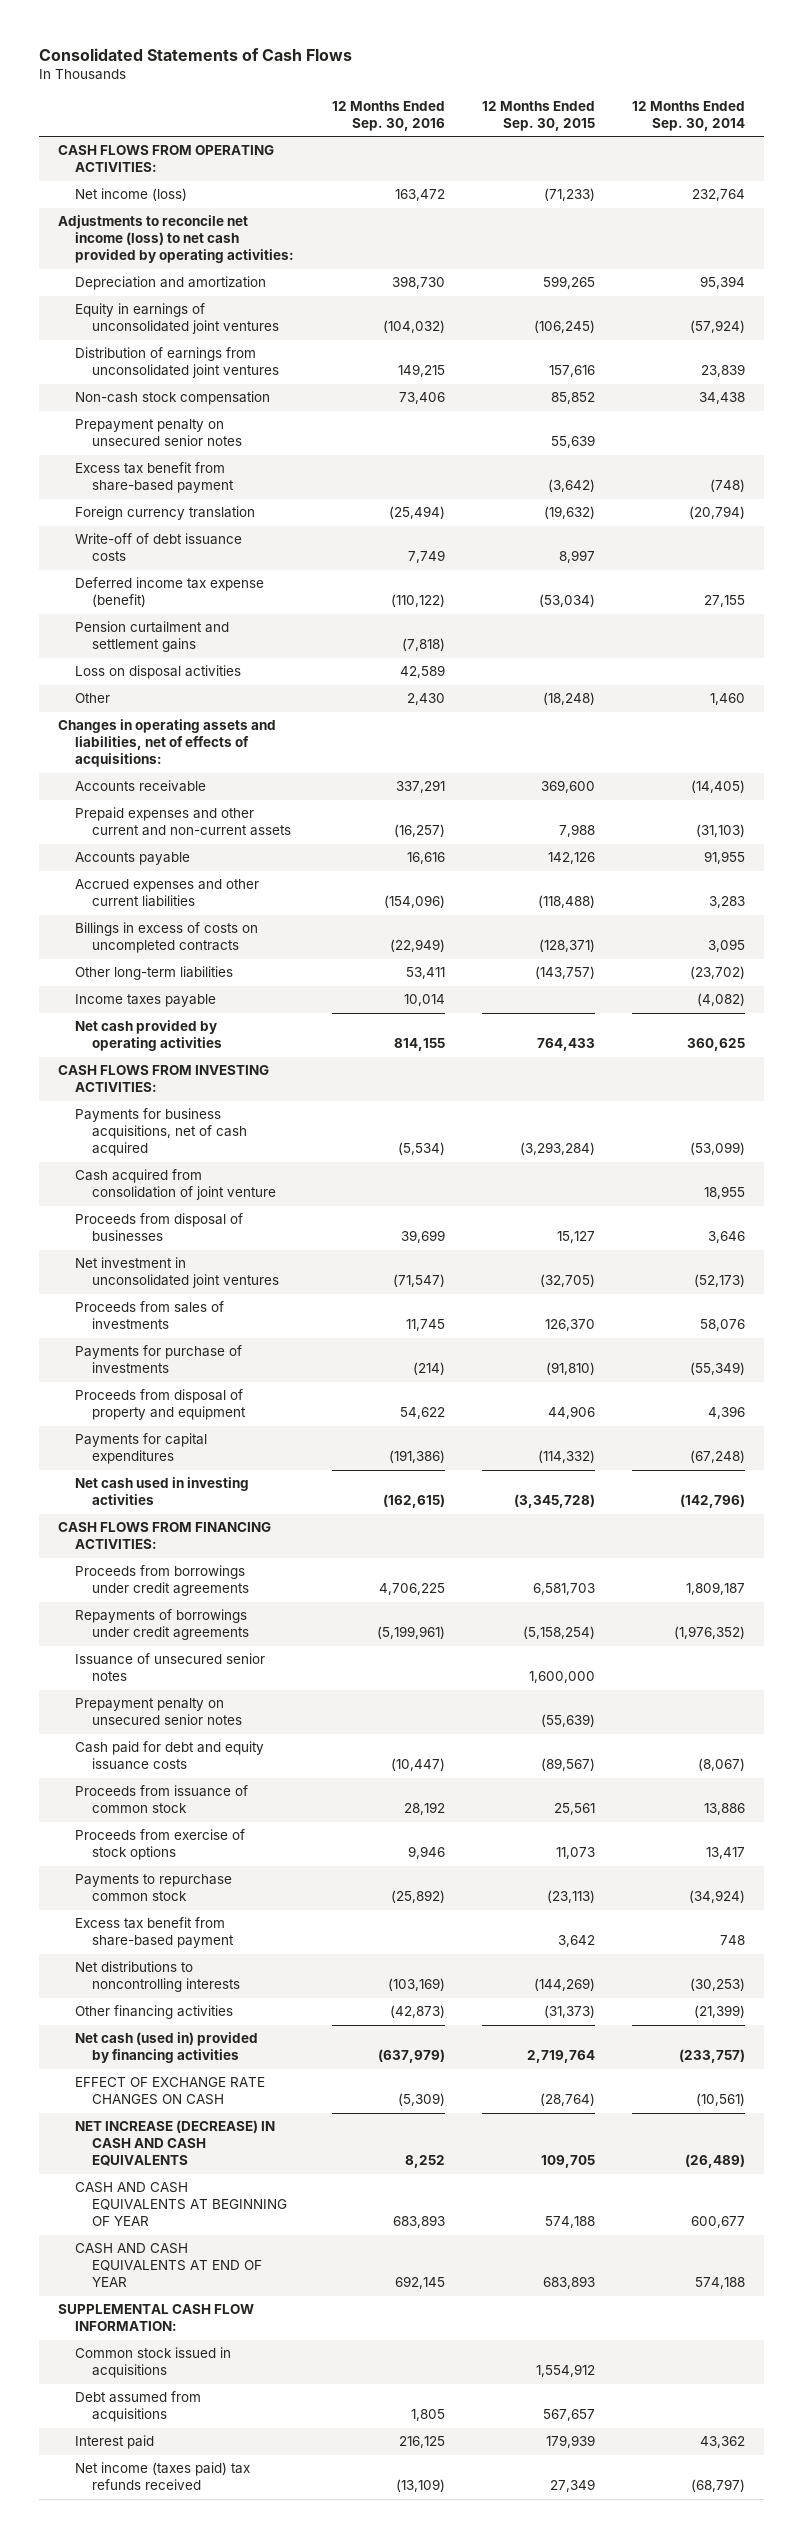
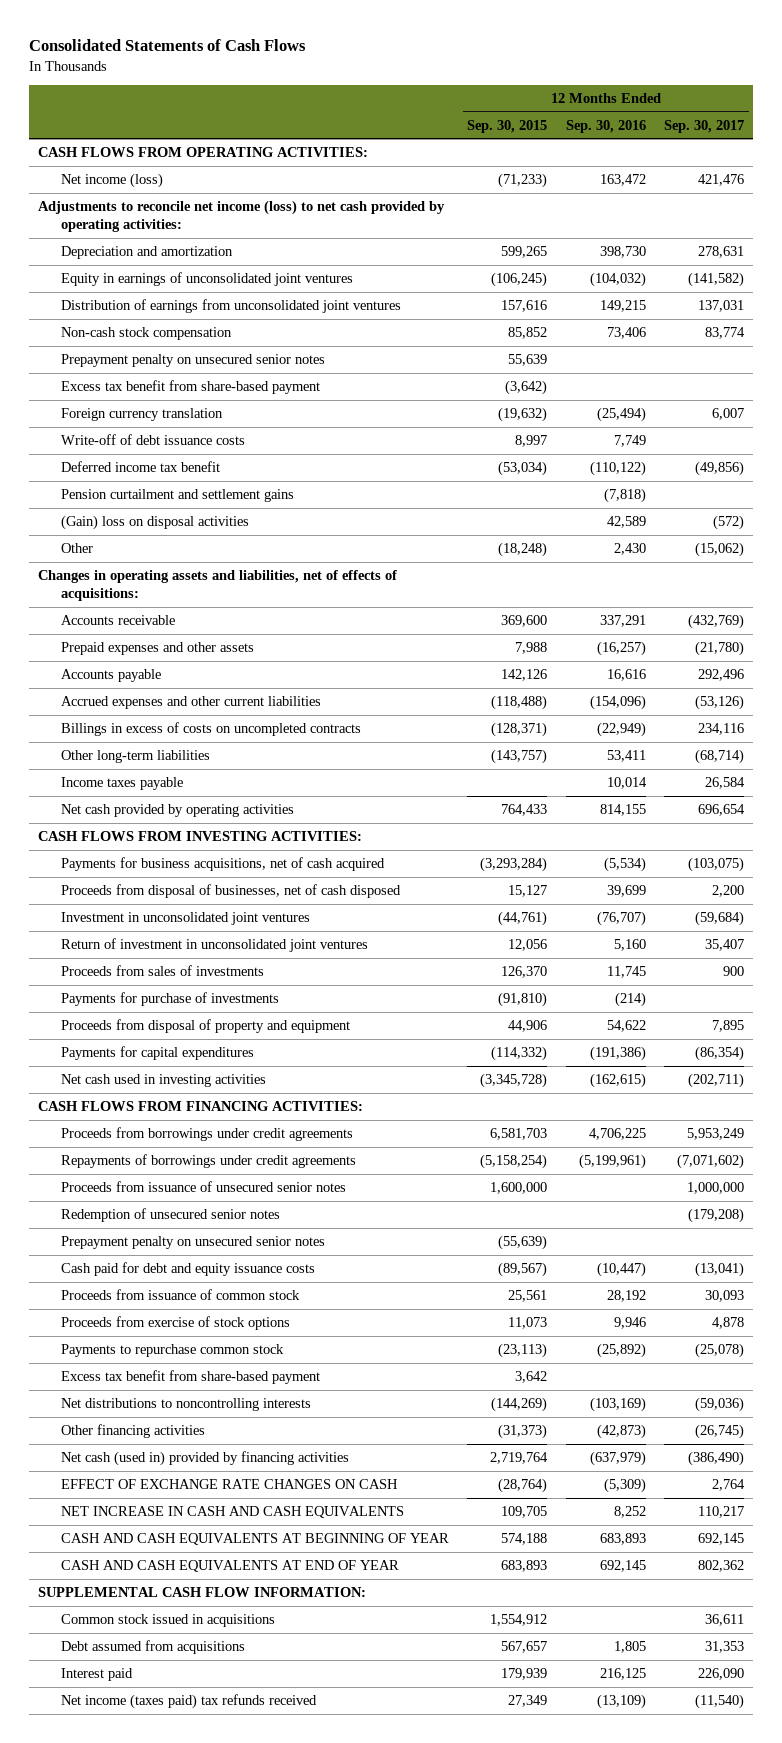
- | 12 Months Ended Sep. 30, 2016 | 12 Months Ended Sep. 30, 2015 | 12 Months Ended Sep. 30, 2014
+ | 12 Months Ended Sep. 30, 2015 | 12 Months Ended Sep. 30, 2016 | 12 Months Ended Sep. 30, 2017
- Deferred income tax expense (benefit) | (110,122) | (53,034) | 27,155
+ Deferred income tax benefit | (53,034) | (110,122) | (49,856)
- Loss on disposal activities | 42,589 | |
+ (Gain) loss on disposal activities | | 42,589 | (572)
- Prepaid expenses and other current and non-current assets | (16,257) | 7,988 | (31,103)
+ Prepaid expenses and other assets | 7,988 | (16,257) | (21,780)
- Cash acquired from consolidation of joint venture | | | 18,955
- Proceeds from disposal of businesses | 39,699 | 15,127 | 3,646
- Net investment in unconsolidated joint ventures | (71,547) | (32,705) | (52,173)
+ Proceeds from disposal of businesses, net of cash disposed | 15,127 | 39,699 | 2,200
+ Investment in unconsolidated joint ventures | (44,761) | (76,707) | (59,684)
+ Return of investment in unconsolidated joint ventures | 12,056 | 5,160 | 35,407
- Issuance of unsecured senior notes | | 1,600,000 |
+ Proceeds from issuance of unsecured senior notes | 1,600,000 | | 1,000,000
+ Redemption of unsecured senior notes | | | (179,208)
- NET INCREASE (DECREASE) IN CASH AND CASH EQUIVALENTS | 8,252 | 109,705 | (26,489)
+ NET INCREASE IN CASH AND CASH EQUIVALENTS | 109,705 | 8,252 | 110,217

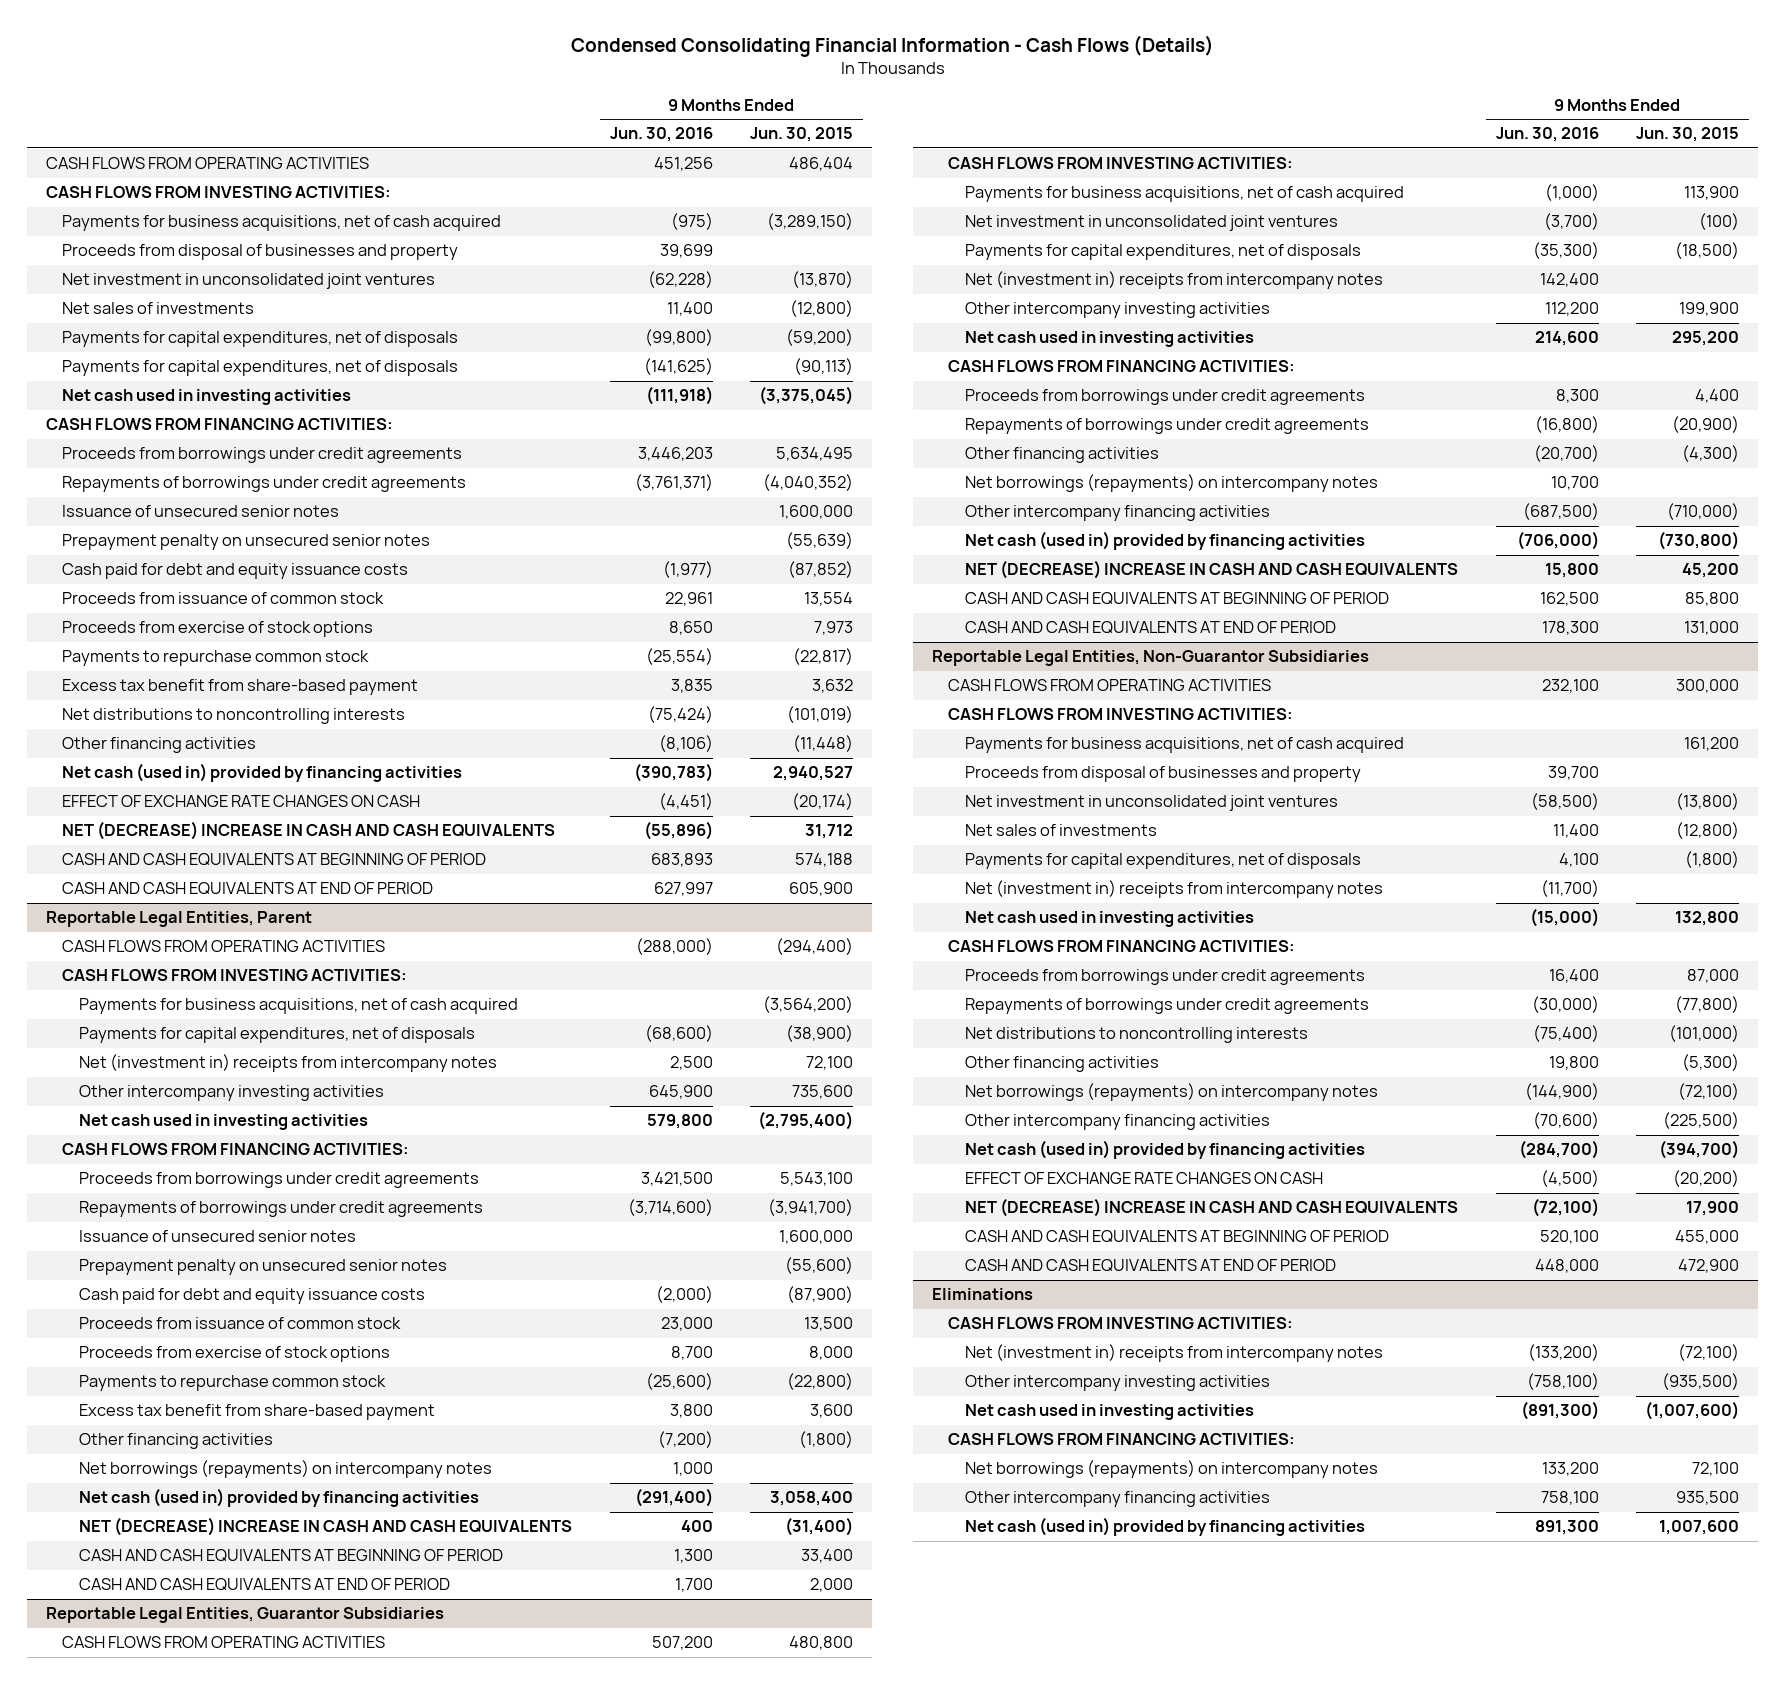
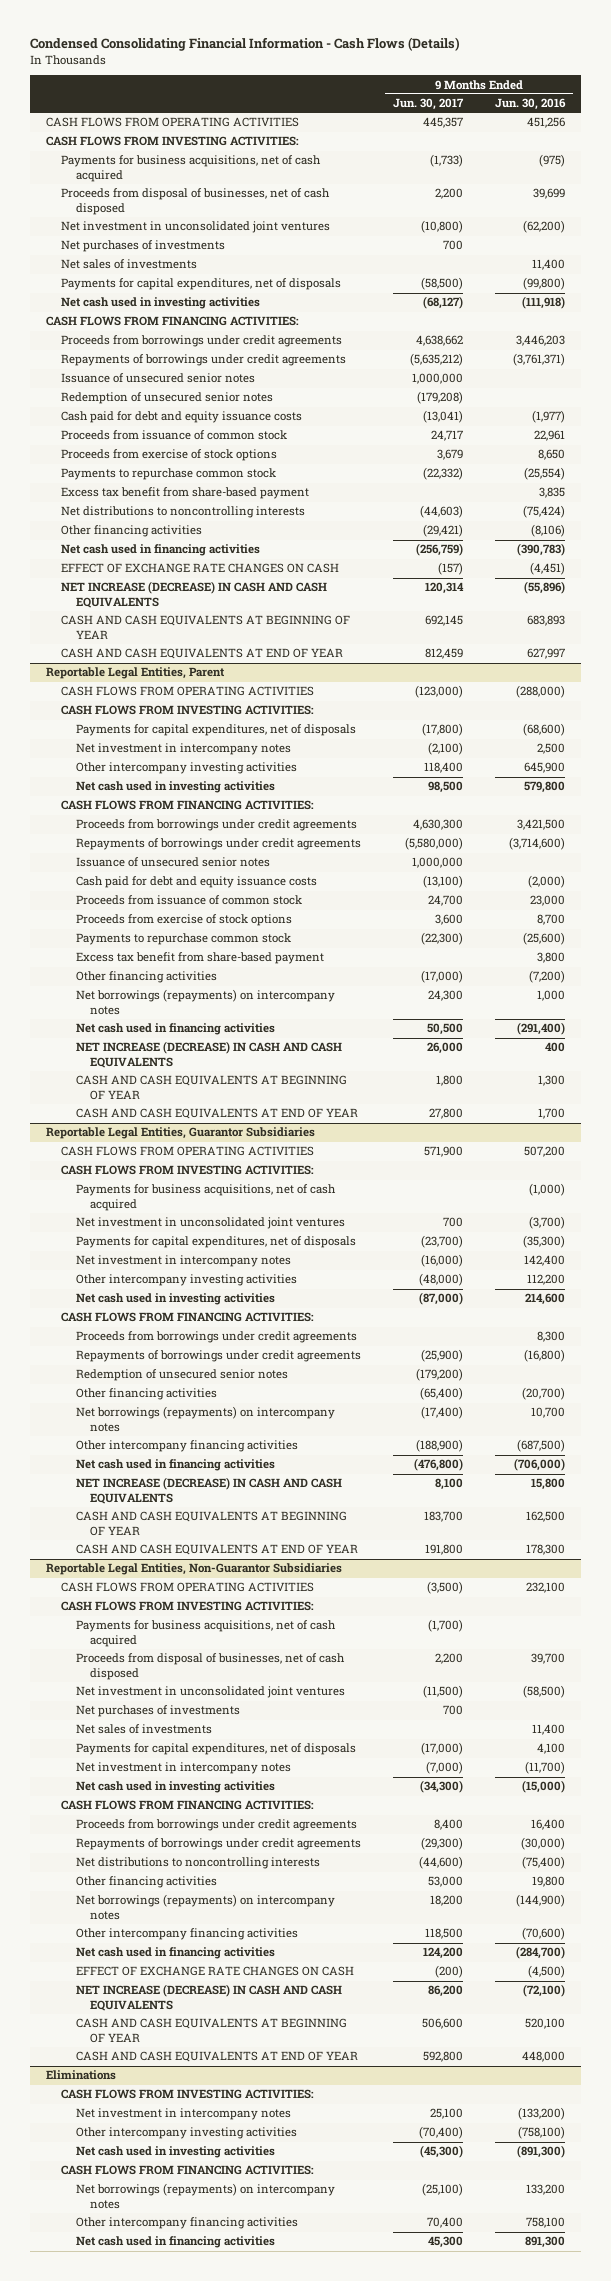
- | 9 Months Ended Jun. 30, 2016 | 9 Months Ended Jun. 30, 2015
+ | 9 Months Ended Jun. 30, 2017 | 9 Months Ended Jun. 30, 2016
- Proceeds from disposal of businesses and property | 39,699 |
- Net investment in unconsolidated joint ventures | (62,228) | (13,870)
+ Proceeds from disposal of businesses, net of cash disposed | 2,200 | 39,699
+ Net investment in unconsolidated joint ventures | (10,800) | (62,200)
+ Net purchases of investments | 700 |
- Payments for capital expenditures, net of disposals | (141,625) | (90,113)
- Prepayment penalty on unsecured senior notes | | (55,639)
+ Redemption of unsecured senior notes | (179,208) |
- Net cash (used in) provided by financing activities | (390,783) | 2,940,527
+ Net cash used in financing activities | (256,759) | (390,783)
- NET (DECREASE) INCREASE IN CASH AND CASH EQUIVALENTS | (55,896) | 31,712
- CASH AND CASH EQUIVALENTS AT BEGINNING OF PERIOD | 683,893 | 574,188
- CASH AND CASH EQUIVALENTS AT END OF PERIOD | 627,997 | 605,900
+ NET INCREASE (DECREASE) IN CASH AND CASH EQUIVALENTS | 120,314 | (55,896)
+ CASH AND CASH EQUIVALENTS AT BEGINNING OF YEAR | 692,145 | 683,893
+ CASH AND CASH EQUIVALENTS AT END OF YEAR | 812,459 | 627,997
@ Reportable Legal Entities, Parent
- Payments for business acquisitions, net of cash acquired | | (3,564,200)
- Net (investment in) receipts from intercompany notes | 2,500 | 72,100
+ Net investment in intercompany notes | (2,100) | 2,500
- Prepayment penalty on unsecured senior notes | | (55,600)
- Net cash (used in) provided by financing activities | (291,400) | 3,058,400
- NET (DECREASE) INCREASE IN CASH AND CASH EQUIVALENTS | 400 | (31,400)
- CASH AND CASH EQUIVALENTS AT BEGINNING OF PERIOD | 1,300 | 33,400
- CASH AND CASH EQUIVALENTS AT END OF PERIOD | 1,700 | 2,000
+ Net cash used in financing activities | 50,500 | (291,400)
+ NET INCREASE (DECREASE) IN CASH AND CASH EQUIVALENTS | 26,000 | 400
+ CASH AND CASH EQUIVALENTS AT BEGINNING OF YEAR | 1,800 | 1,300
+ CASH AND CASH EQUIVALENTS AT END OF YEAR | 27,800 | 1,700
@ Reportable Legal Entities, Guarantor Subsidiaries
- Net (investment in) receipts from intercompany notes | 142,400 |
+ Net investment in intercompany notes | (16,000) | 142,400
+ Redemption of unsecured senior notes | (179,200) |
- Net cash (used in) provided by financing activities | (706,000) | (730,800)
- NET (DECREASE) INCREASE IN CASH AND CASH EQUIVALENTS | 15,800 | 45,200
- CASH AND CASH EQUIVALENTS AT BEGINNING OF PERIOD | 162,500 | 85,800
- CASH AND CASH EQUIVALENTS AT END OF PERIOD | 178,300 | 131,000
+ Net cash used in financing activities | (476,800) | (706,000)
+ NET INCREASE (DECREASE) IN CASH AND CASH EQUIVALENTS | 8,100 | 15,800
+ CASH AND CASH EQUIVALENTS AT BEGINNING OF YEAR | 183,700 | 162,500
+ CASH AND CASH EQUIVALENTS AT END OF YEAR | 191,800 | 178,300
@ Reportable Legal Entities, Non-Guarantor Subsidiaries
- Proceeds from disposal of businesses and property | 39,700 |
+ Proceeds from disposal of businesses, net of cash disposed | 2,200 | 39,700
+ Net purchases of investments | 700 |
- Net (investment in) receipts from intercompany notes | (11,700) |
+ Net investment in intercompany notes | (7,000) | (11,700)
- Net cash (used in) provided by financing activities | (284,700) | (394,700)
+ Net cash used in financing activities | 124,200 | (284,700)
- NET (DECREASE) INCREASE IN CASH AND CASH EQUIVALENTS | (72,100) | 17,900
- CASH AND CASH EQUIVALENTS AT BEGINNING OF PERIOD | 520,100 | 455,000
- CASH AND CASH EQUIVALENTS AT END OF PERIOD | 448,000 | 472,900
+ NET INCREASE (DECREASE) IN CASH AND CASH EQUIVALENTS | 86,200 | (72,100)
+ CASH AND CASH EQUIVALENTS AT BEGINNING OF YEAR | 506,600 | 520,100
+ CASH AND CASH EQUIVALENTS AT END OF YEAR | 592,800 | 448,000
@ Eliminations
- Net (investment in) receipts from intercompany notes | (133,200) | (72,100)
+ Net investment in intercompany notes | 25,100 | (133,200)
- Net cash (used in) provided by financing activities | 891,300 | 1,007,600
+ Net cash used in financing activities | 45,300 | 891,300

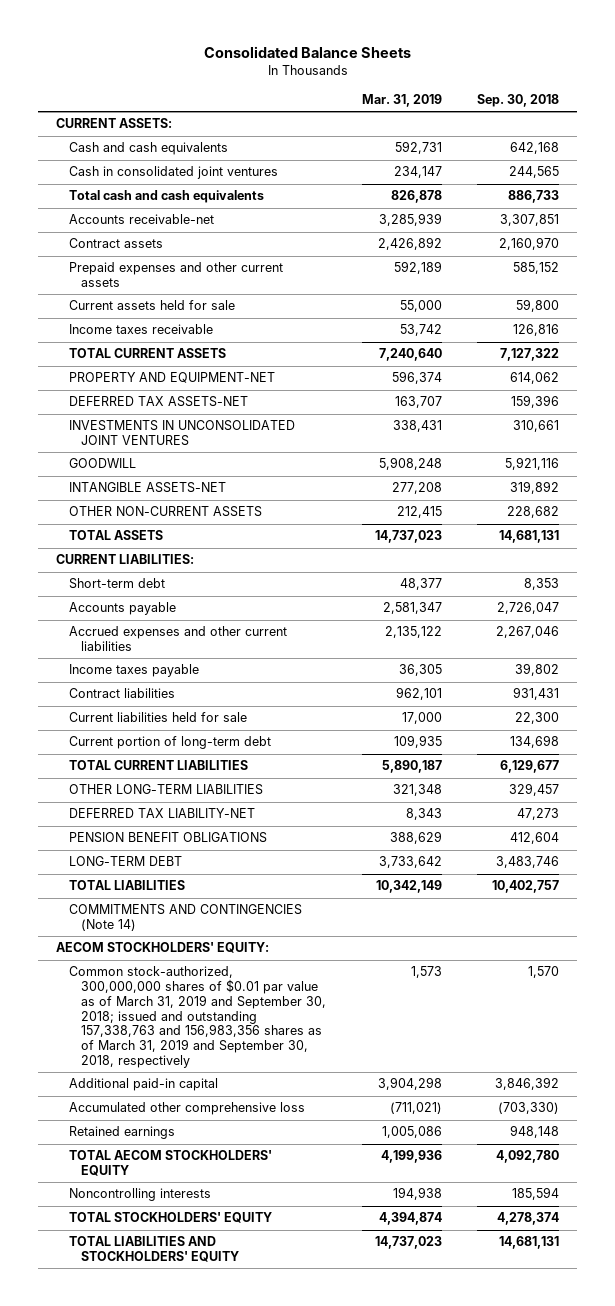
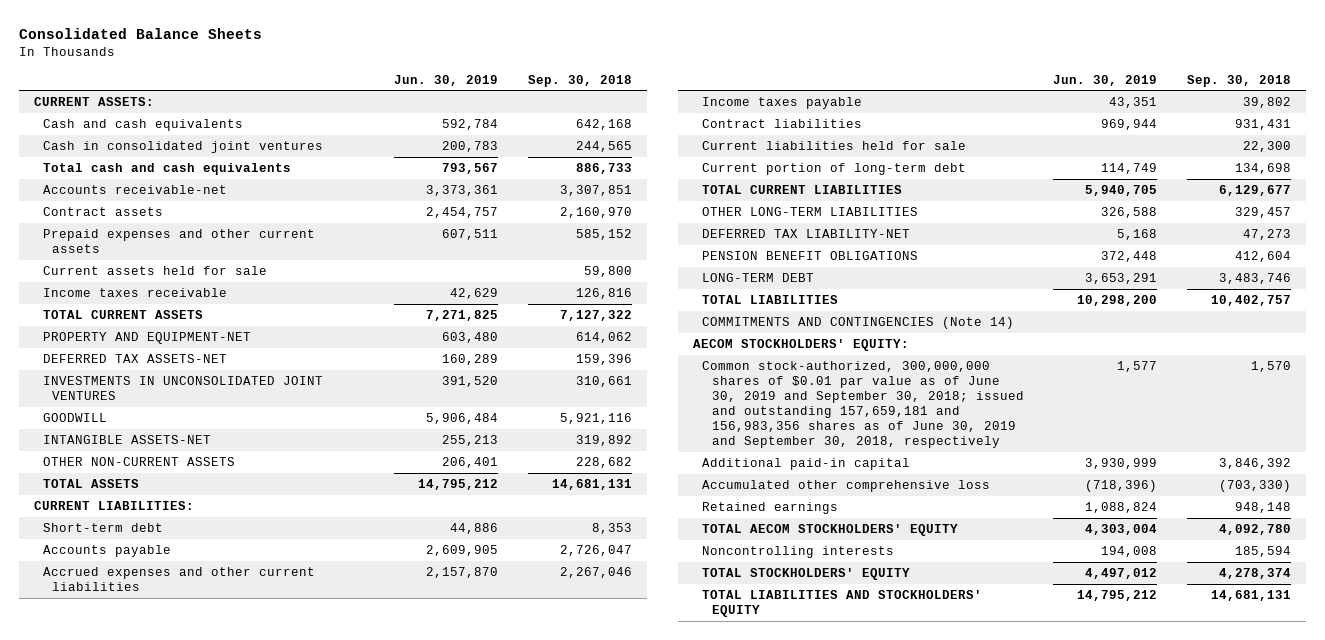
- | Mar. 31, 2019 | Sep. 30, 2018
+ | Jun. 30, 2019 | Sep. 30, 2018
- Common stock-authorized, 300,000,000 shares of $0.01 par value as of March 31, 2019 and September 30, 2018; issued and outstanding 157,338,763 and 156,983,356 shares as of March 31, 2019 and September 30, 2018, respectively | 1,573 | 1,570
+ Common stock-authorized, 300,000,000 shares of $0.01 par value as of June 30, 2019 and September 30, 2018; issued and outstanding 157,659,181 and 156,983,356 shares as of June 30, 2019 and September 30, 2018, respectively | 1,577 | 1,570

